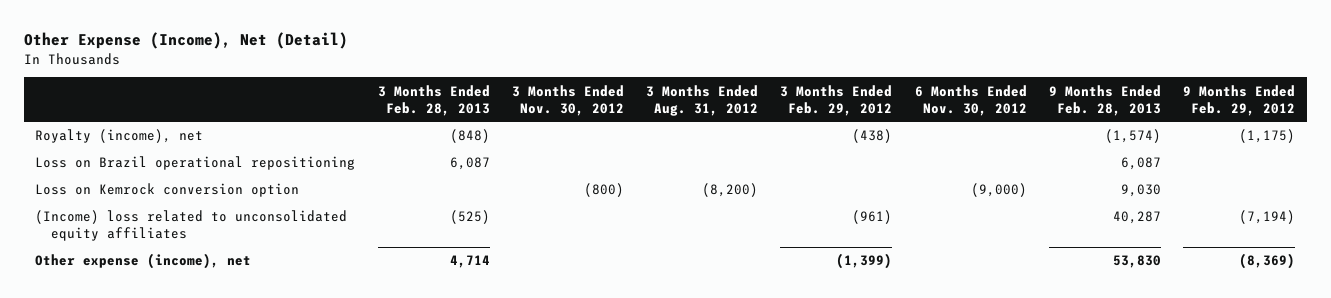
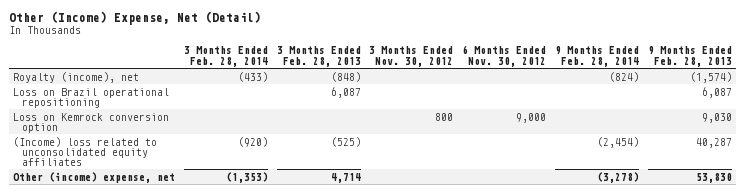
- Other Expense (Income), Net (Detail)
+ Other (Income) Expense, Net (Detail)
- | 3 Months Ended Feb. 28, 2013 | 3 Months Ended Nov. 30, 2012 | 3 Months Ended Aug. 31, 2012 | 3 Months Ended Feb. 29, 2012 | 6 Months Ended Nov. 30, 2012 | 9 Months Ended Feb. 28, 2013 | 9 Months Ended Feb. 29, 2012
+ | 3 Months Ended Feb. 28, 2014 | 3 Months Ended Feb. 28, 2013 | 3 Months Ended Nov. 30, 2012 | 6 Months Ended Nov. 30, 2012 | 9 Months Ended Feb. 28, 2014 | 9 Months Ended Feb. 28, 2013
- Loss on Kemrock conversion option | | (800) | (8,200) | | (9,000) | 9,030 |
+ Loss on Kemrock conversion option | | | 800 | 9,000 | | 9,030
- Other expense (income), net | 4,714 | | | (1,399) | | 53,830 | (8,369)
+ Other (income) expense, net | (1,353) | 4,714 | | | (3,278) | 53,830

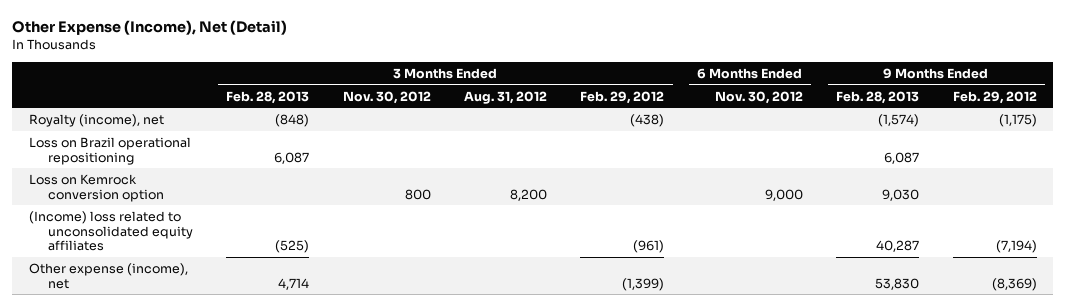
- Other (Income) Expense, Net (Detail)
+ Other Expense (Income), Net (Detail)
- | 3 Months Ended Feb. 28, 2014 | 3 Months Ended Feb. 28, 2013 | 3 Months Ended Nov. 30, 2012 | 6 Months Ended Nov. 30, 2012 | 9 Months Ended Feb. 28, 2014 | 9 Months Ended Feb. 28, 2013
+ | 3 Months Ended Feb. 28, 2013 | 3 Months Ended Nov. 30, 2012 | 3 Months Ended Aug. 31, 2012 | 3 Months Ended Feb. 29, 2012 | 6 Months Ended Nov. 30, 2012 | 9 Months Ended Feb. 28, 2013 | 9 Months Ended Feb. 29, 2012
- Other (income) expense, net | (1,353) | 4,714 | | | (3,278) | 53,830
+ Other expense (income), net | 4,714 | | | (1,399) | | 53,830 | (8,369)

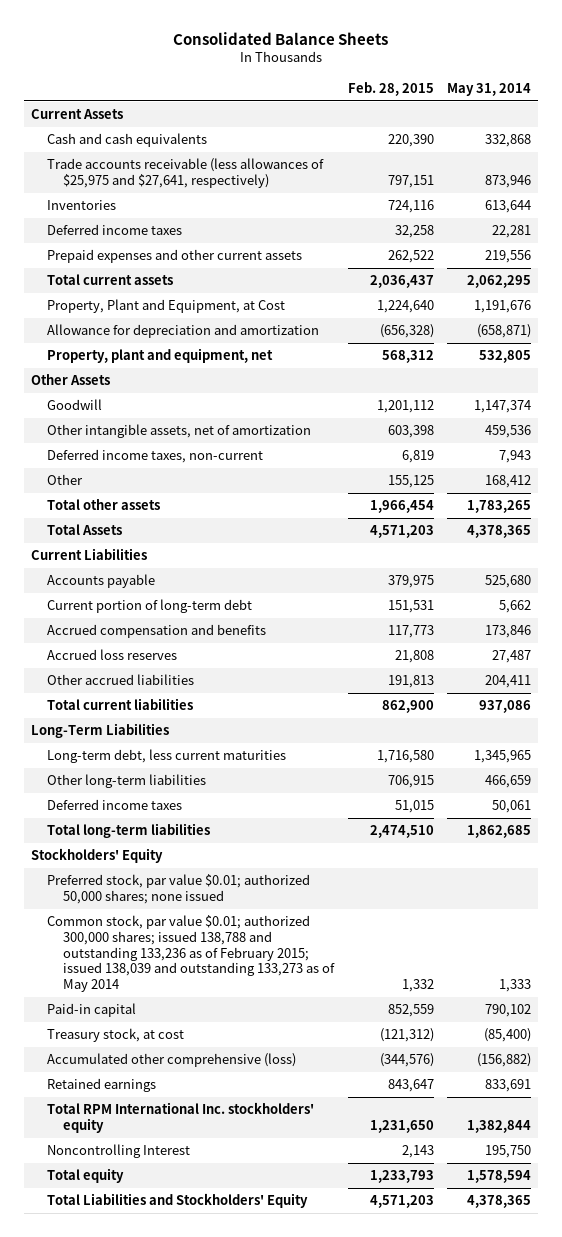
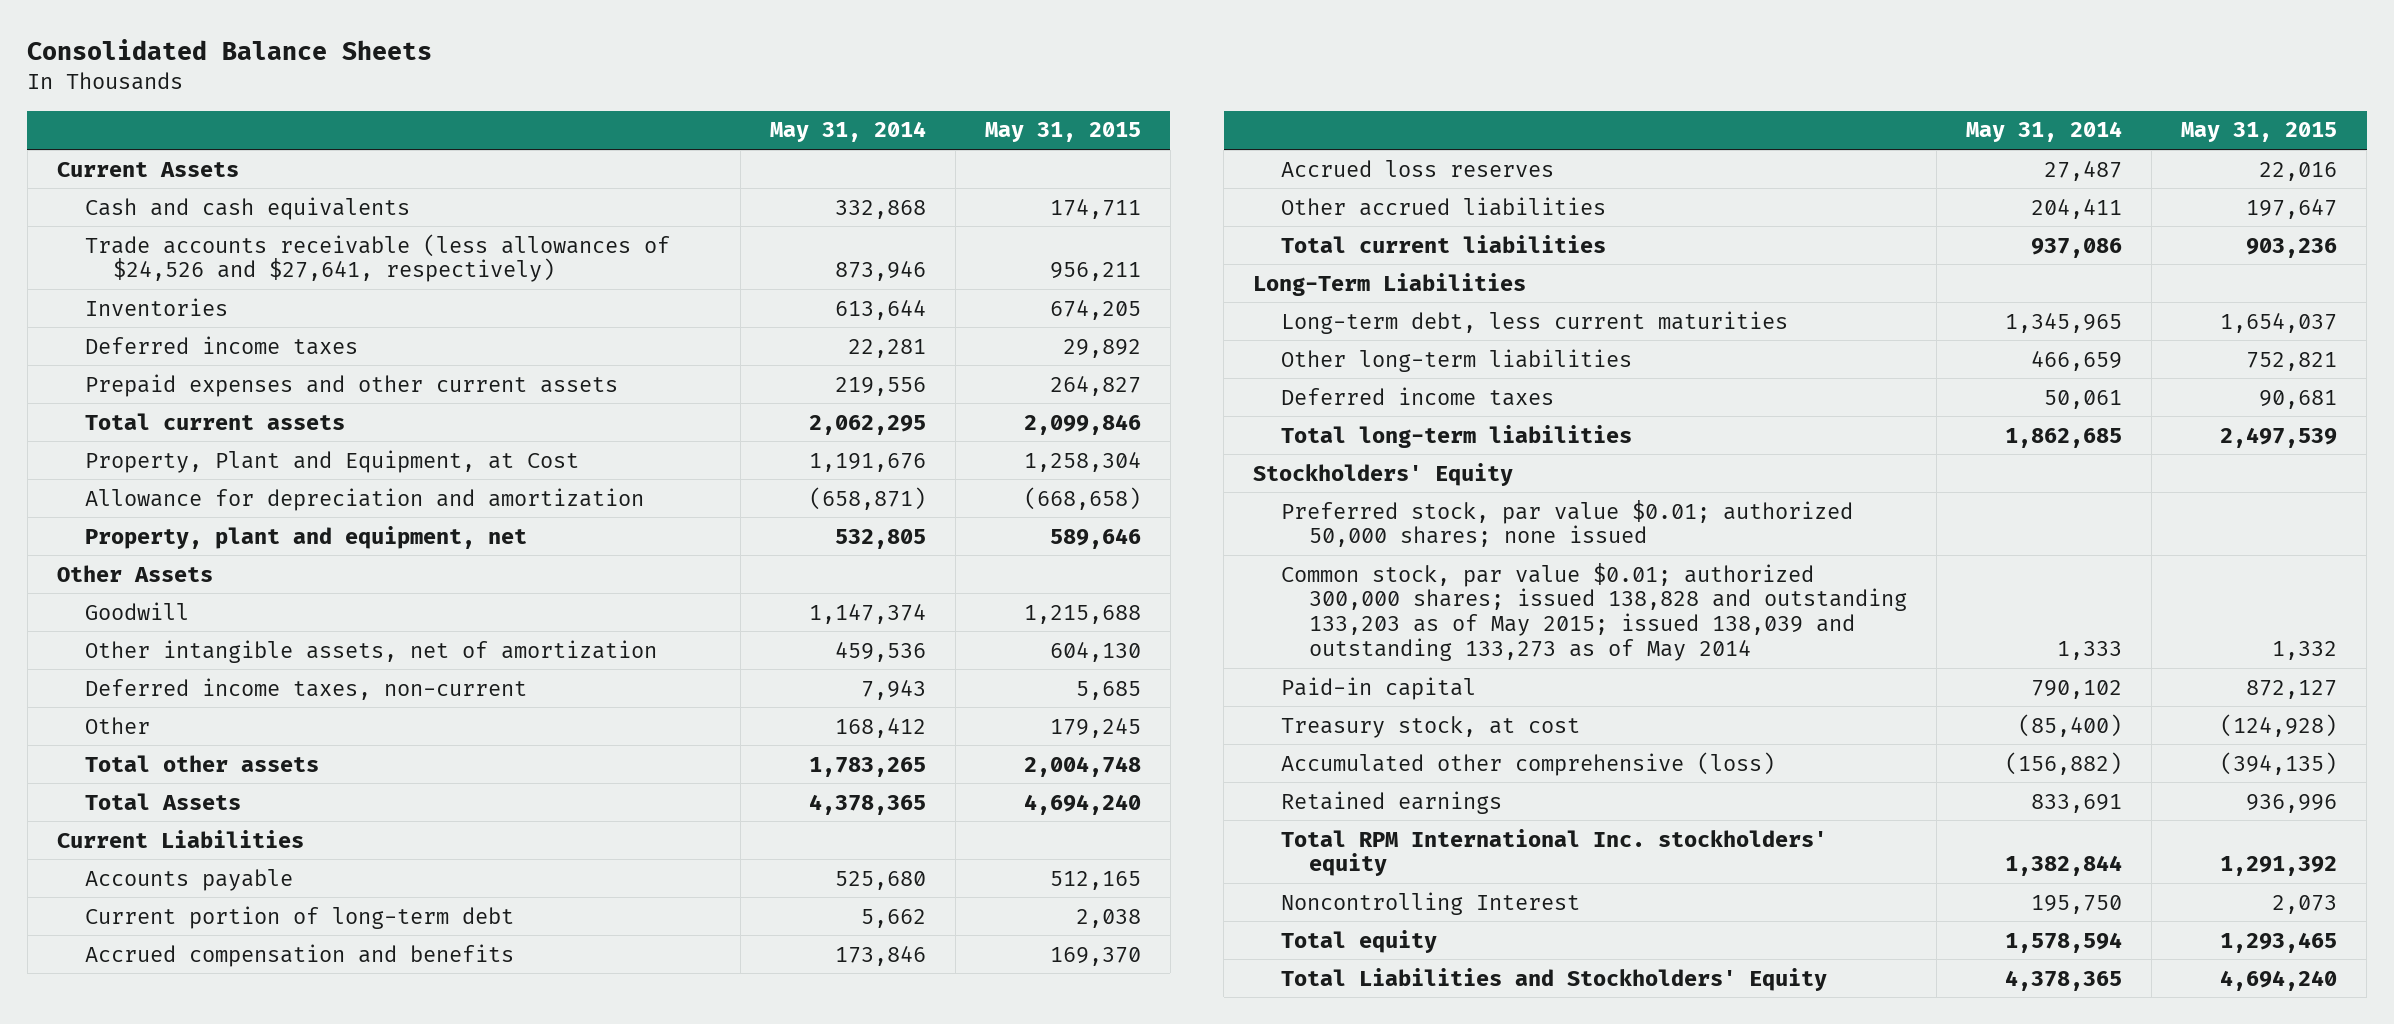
- | Feb. 28, 2015 | May 31, 2014
+ | May 31, 2014 | May 31, 2015
- Trade accounts receivable (less allowances of $25,975 and $27,641, respectively) | 797,151 | 873,946
+ Trade accounts receivable (less allowances of $24,526 and $27,641, respectively) | 873,946 | 956,211
- Common stock, par value $0.01; authorized 300,000 shares; issued 138,788 and outstanding 133,236 as of February 2015; issued 138,039 and outstanding 133,273 as of May 2014 | 1,332 | 1,333
+ Common stock, par value $0.01; authorized 300,000 shares; issued 138,828 and outstanding 133,203 as of May 2015; issued 138,039 and outstanding 133,273 as of May 2014 | 1,333 | 1,332

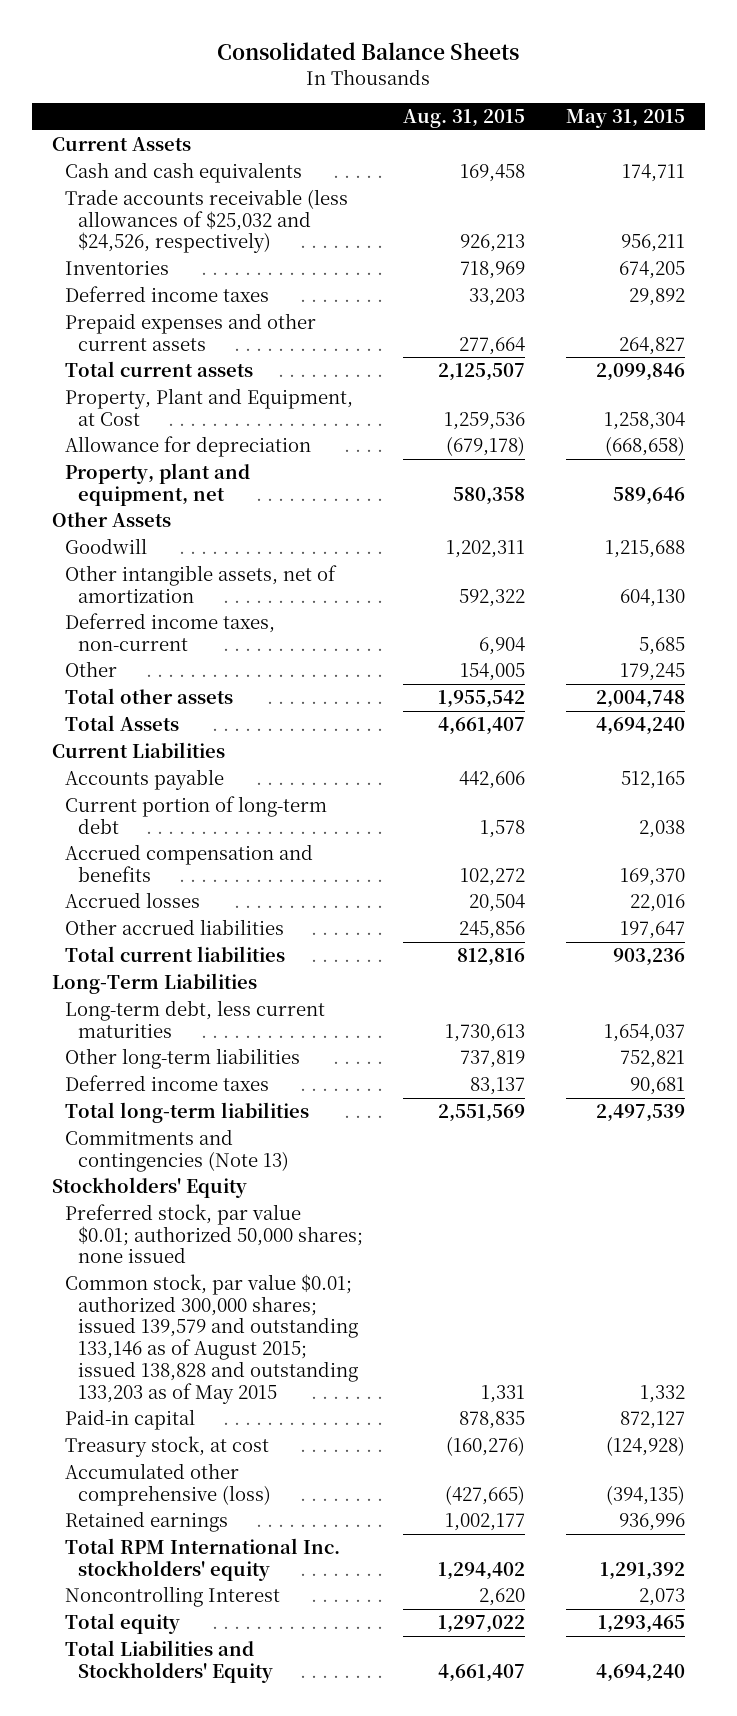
- | May 31, 2014 | May 31, 2015
+ | Aug. 31, 2015 | May 31, 2015
- Trade accounts receivable (less allowances of $24,526 and $27,641, respectively) | 873,946 | 956,211
+ Trade accounts receivable (less allowances of $25,032 and $24,526, respectively) | 926,213 | 956,211
- Allowance for depreciation and amortization | (658,871) | (668,658)
+ Allowance for depreciation | (679,178) | (668,658)
- Accrued loss reserves | 27,487 | 22,016
+ Accrued losses | 20,504 | 22,016
+ Commitments and contingencies (Note 13)
- Common stock, par value $0.01; authorized 300,000 shares; issued 138,828 and outstanding 133,203 as of May 2015; issued 138,039 and outstanding 133,273 as of May 2014 | 1,333 | 1,332
+ Common stock, par value $0.01; authorized 300,000 shares; issued 139,579 and outstanding 133,146 as of August 2015; issued 138,828 and outstanding 133,203 as of May 2015 | 1,331 | 1,332

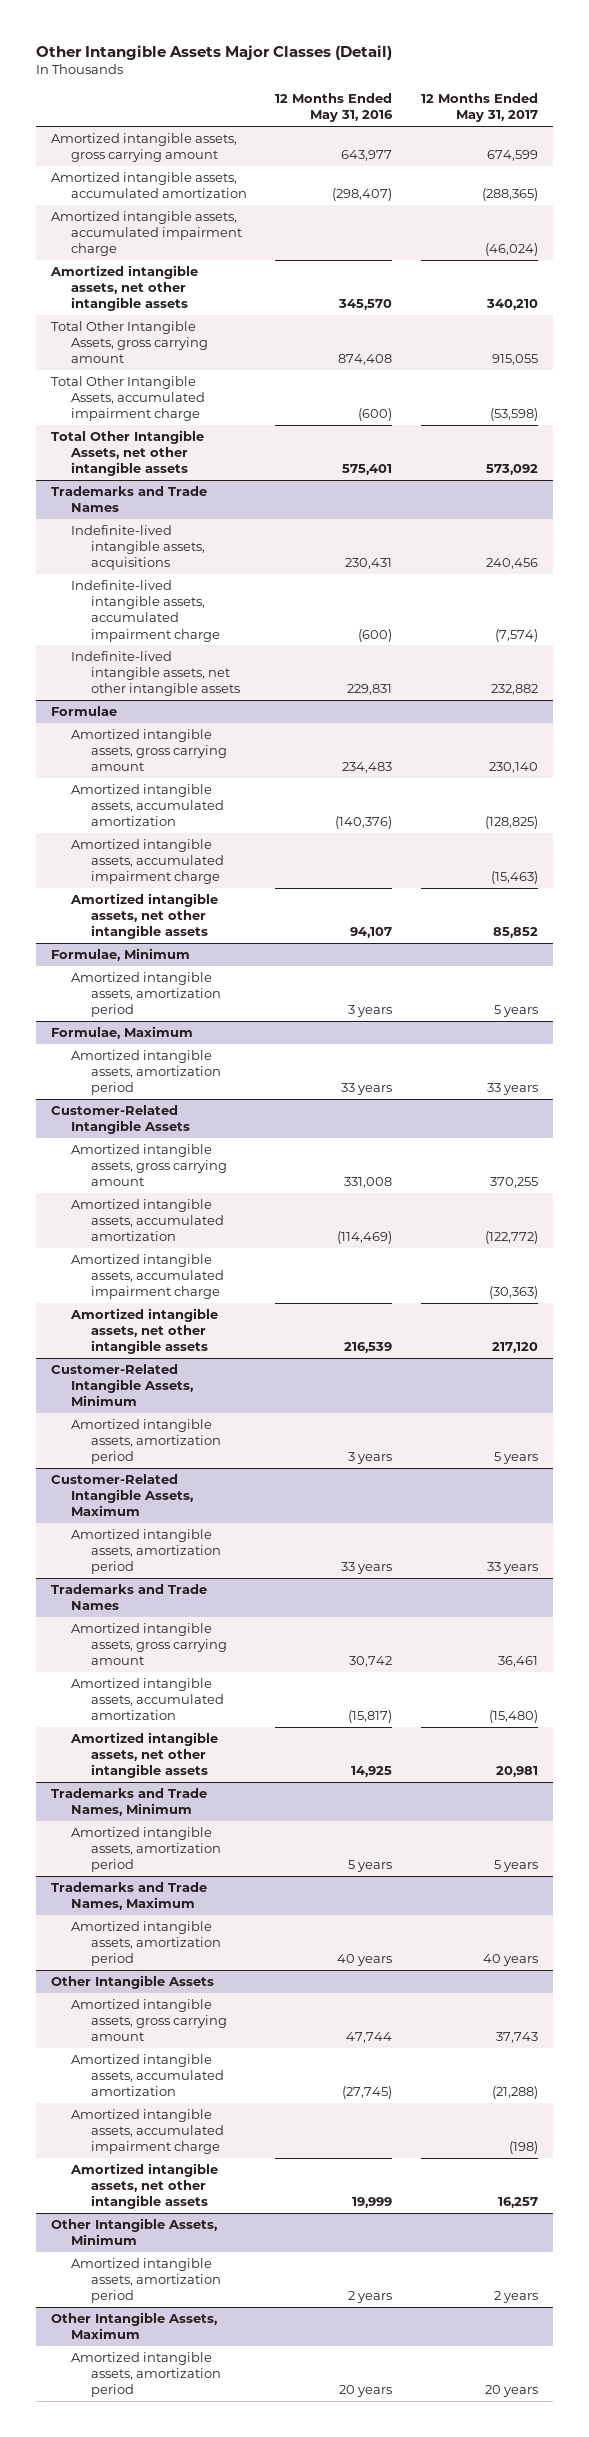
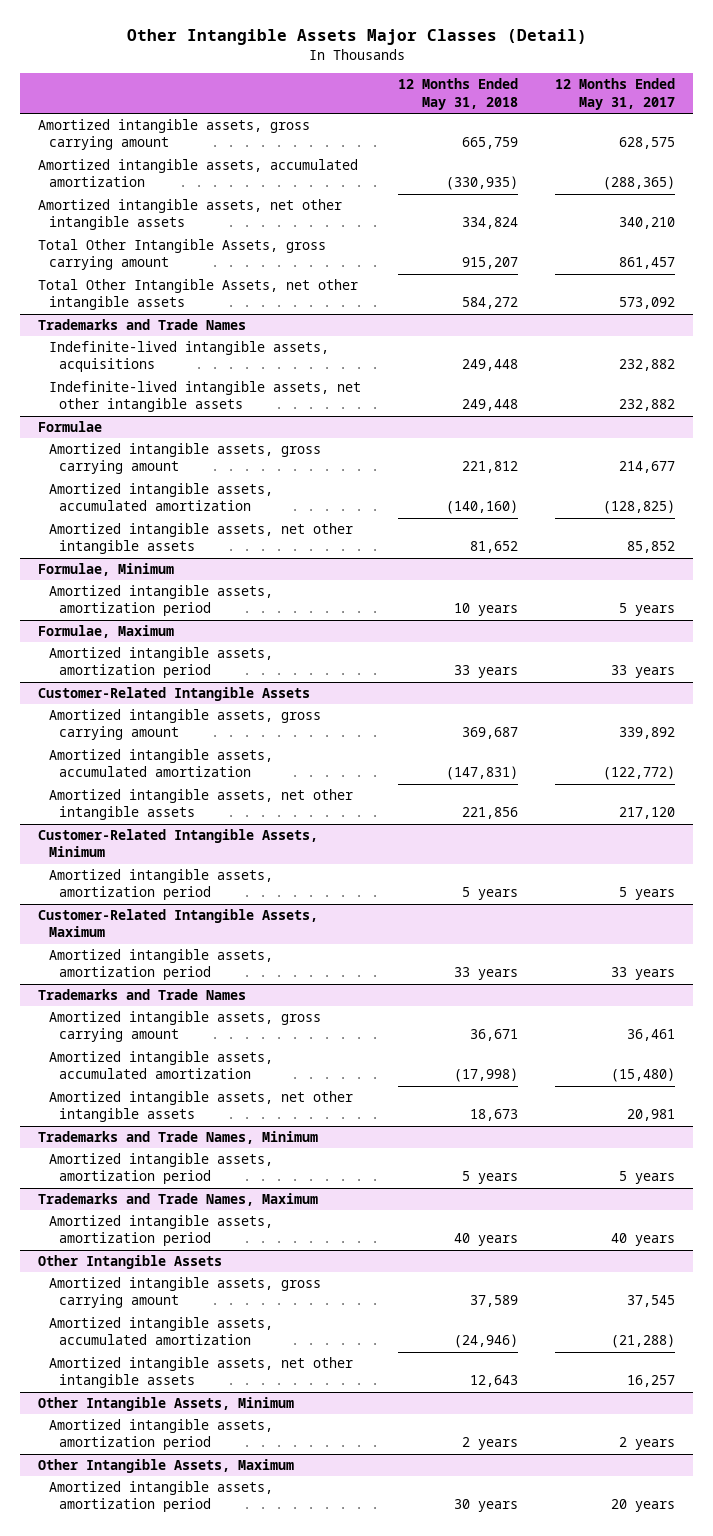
- | 12 Months Ended May 31, 2016 | 12 Months Ended May 31, 2017
+ | 12 Months Ended May 31, 2018 | 12 Months Ended May 31, 2017
- Amortized intangible assets, gross carrying amount | 643,977 | 674,599
+ Amortized intangible assets, gross carrying amount | 665,759 | 628,575
- Amortized intangible assets, accumulated impairment charge | | (46,024)
- Total Other Intangible Assets, gross carrying amount | 874,408 | 915,055
- Total Other Intangible Assets, accumulated impairment charge | (600) | (53,598)
+ Total Other Intangible Assets, gross carrying amount | 915,207 | 861,457
@ Trademarks and Trade Names
- Indefinite-lived intangible assets, acquisitions | 230,431 | 240,456
- Indefinite-lived intangible assets, accumulated impairment charge | (600) | (7,574)
+ Indefinite-lived intangible assets, acquisitions | 249,448 | 232,882
@ Formulae
- Amortized intangible assets, gross carrying amount | 234,483 | 230,140
+ Amortized intangible assets, gross carrying amount | 221,812 | 214,677
- Amortized intangible assets, accumulated impairment charge | | (15,463)
@ Customer-Related Intangible Assets
- Amortized intangible assets, gross carrying amount | 331,008 | 370,255
+ Amortized intangible assets, gross carrying amount | 369,687 | 339,892
- Amortized intangible assets, accumulated impairment charge | | (30,363)
@ Other Intangible Assets
- Amortized intangible assets, gross carrying amount | 47,744 | 37,743
+ Amortized intangible assets, gross carrying amount | 37,589 | 37,545
- Amortized intangible assets, accumulated impairment charge | | (198)

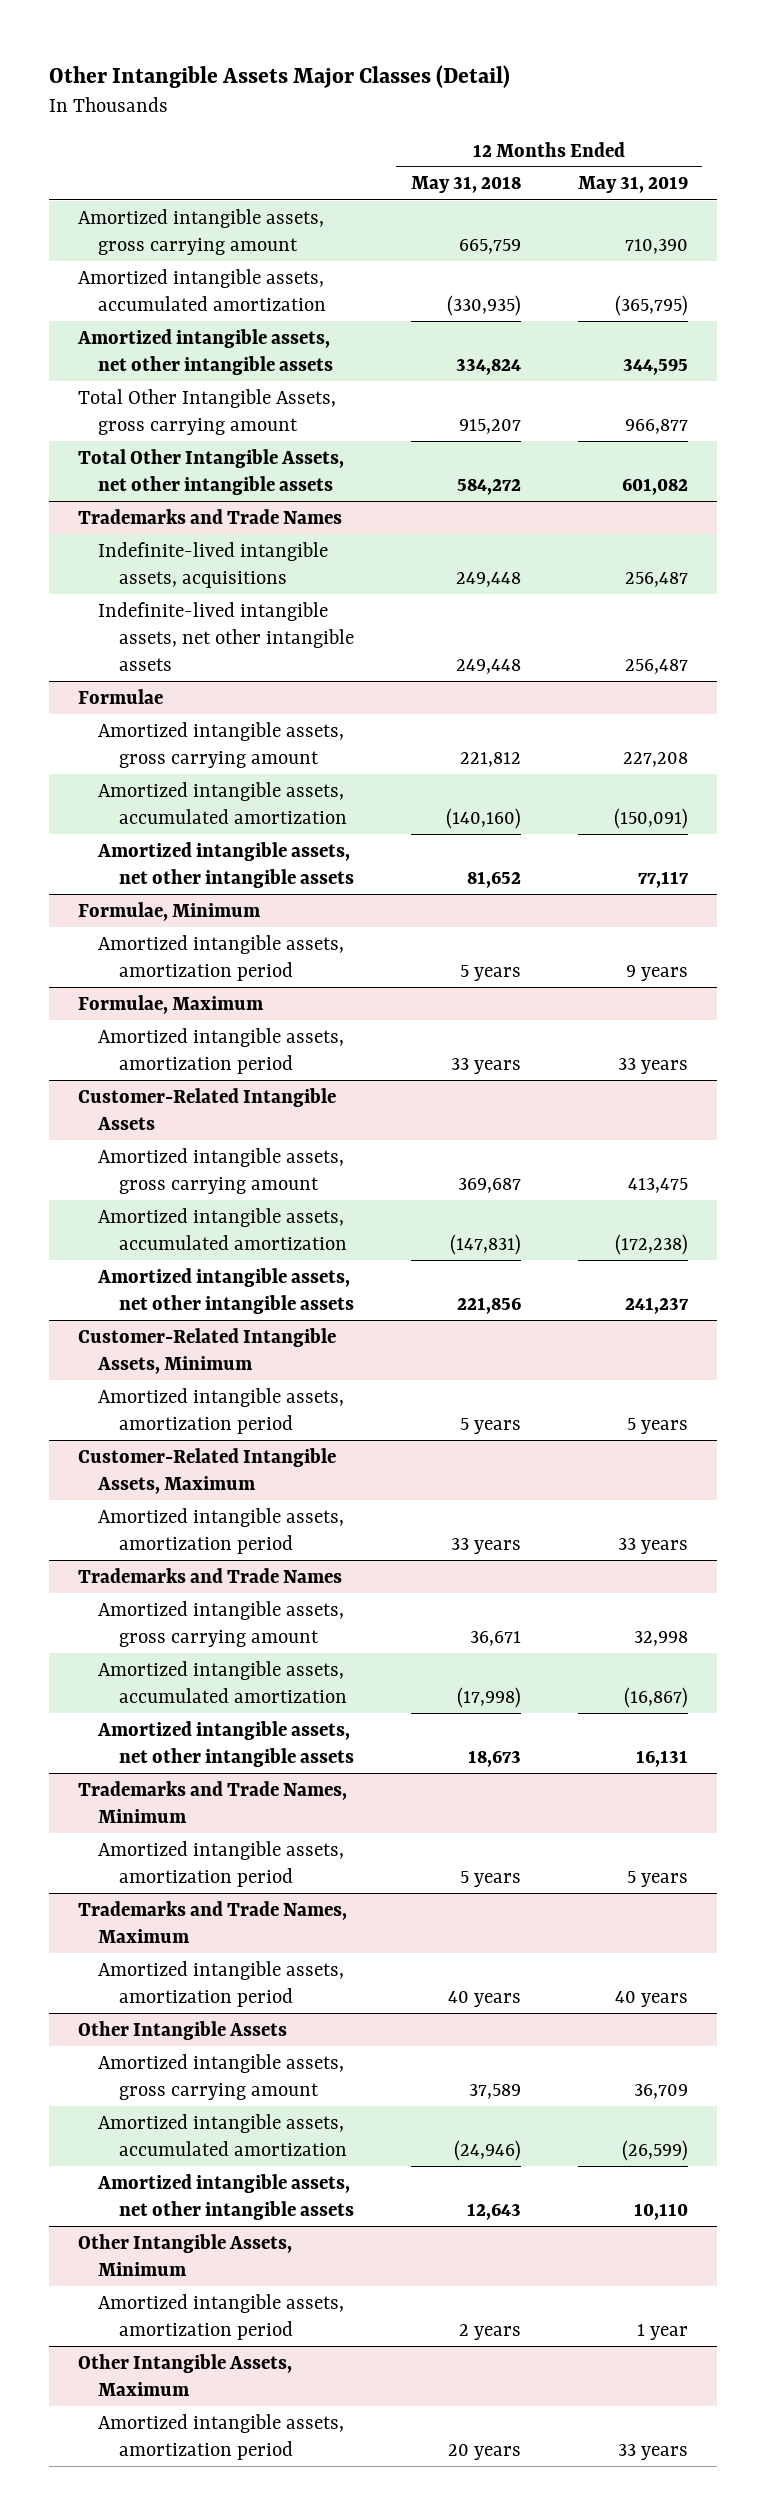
- | 12 Months Ended May 31, 2018 | 12 Months Ended May 31, 2017
+ | 12 Months Ended May 31, 2018 | 12 Months Ended May 31, 2019
@ Formulae, Minimum
- Amortized intangible assets, amortization period | 10 years | 5 years
+ Amortized intangible assets, amortization period | 5 years | 9 years
@ Other Intangible Assets, Maximum
- Amortized intangible assets, amortization period | 30 years | 20 years
+ Amortized intangible assets, amortization period | 20 years | 33 years

